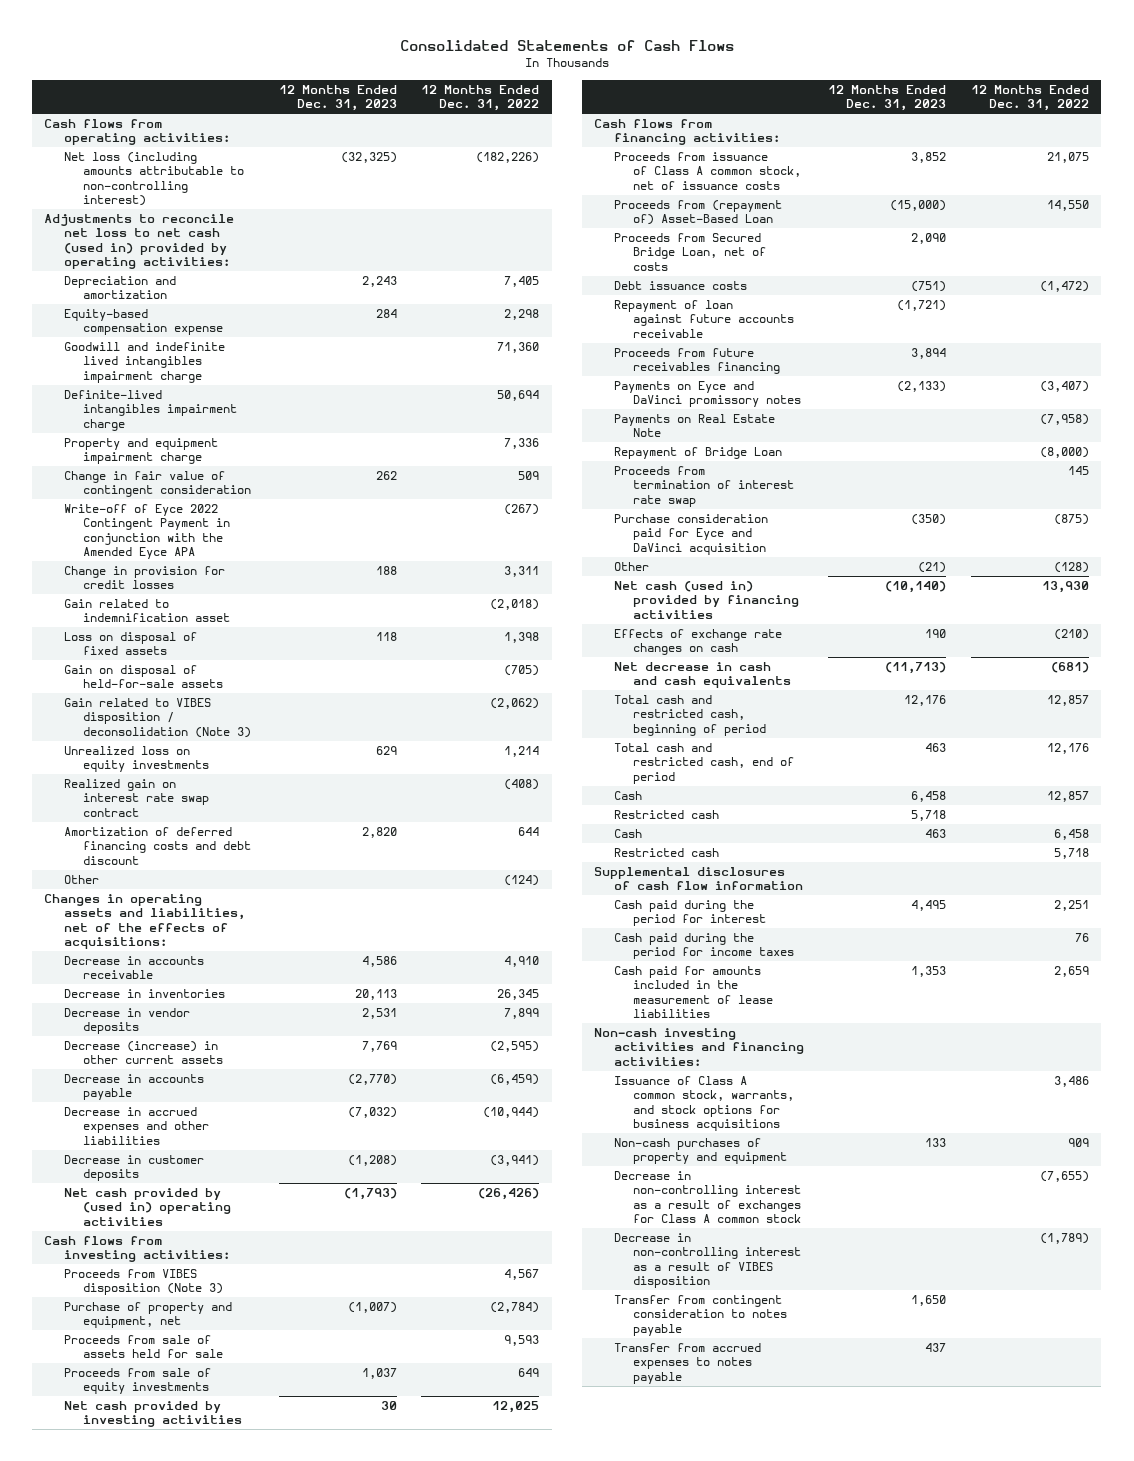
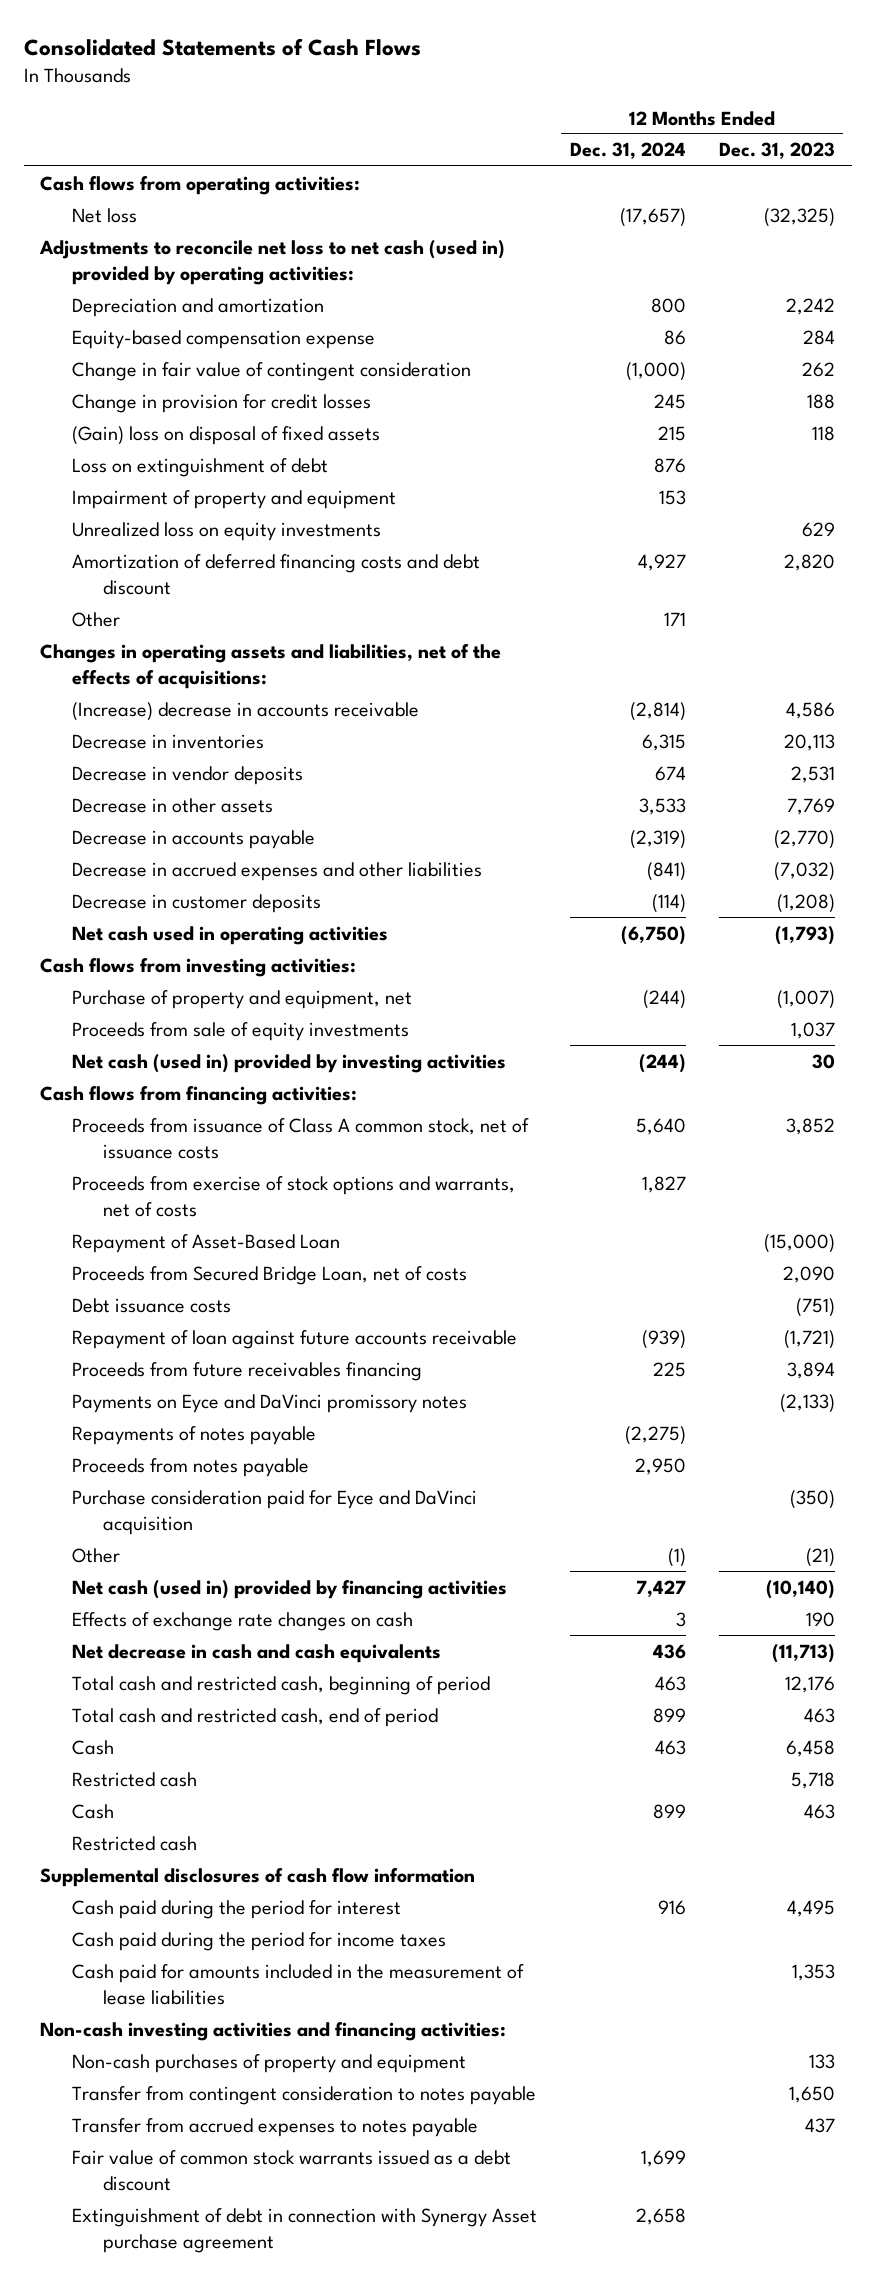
- | 12 Months Ended Dec. 31, 2023 | 12 Months Ended Dec. 31, 2022
+ | 12 Months Ended Dec. 31, 2024 | 12 Months Ended Dec. 31, 2023
- Net loss (including amounts attributable to non-controlling interest) | (32,325) | (182,226)
+ Net loss | (17,657) | (32,325)
- Depreciation and amortization | 2,243 | 7,405
+ Depreciation and amortization | 800 | 2,242
- Goodwill and indefinite lived intangibles impairment charge | | 71,360
- Definite-lived intangibles impairment charge | | 50,694
- Property and equipment impairment charge | | 7,336
- Write-off of Eyce 2022 Contingent Payment in conjunction with the Amended Eyce APA | | (267)
- Gain related to indemnification asset | | (2,018)
- Loss on disposal of fixed assets | 118 | 1,398
- Gain on disposal of held-for-sale assets | | (705)
- Gain related to VIBES disposition / deconsolidation (Note 3) | | (2,062)
+ (Gain) loss on disposal of fixed assets | 215 | 118
+ Loss on extinguishment of debt | 876 |
+ Impairment of property and equipment | 153 |
- Realized gain on interest rate swap contract | | (408)
- Decrease in accounts receivable | 4,586 | 4,910
+ (Increase) decrease in accounts receivable | (2,814) | 4,586
- Decrease (increase) in other current assets | 7,769 | (2,595)
+ Decrease in other assets | 3,533 | 7,769
- Net cash provided by (used in) operating activities | (1,793) | (26,426)
+ Net cash used in operating activities | (6,750) | (1,793)
- Proceeds from VIBES disposition (Note 3) | | 4,567
- Proceeds from sale of assets held for sale | | 9,593
- Net cash provided by investing activities | 30 | 12,025
+ Net cash (used in) provided by investing activities | (244) | 30
- Proceeds from (repayment of) Asset-Based Loan | (15,000) | 14,550
+ Proceeds from exercise of stock options and warrants, net of costs | 1,827 |
+ Repayment of Asset-Based Loan | | (15,000)
- Payments on Real Estate Note | | (7,958)
- Repayment of Bridge Loan | | (8,000)
- Proceeds from termination of interest rate swap | | 145
+ Repayments of notes payable | (2,275) |
+ Proceeds from notes payable | 2,950 |
- Issuance of Class A common stock, warrants, and stock options for business acquisitions | | 3,486
- Decrease in non-controlling interest as a result of exchanges for Class A common stock | | (7,655)
- Decrease in non-controlling interest as a result of VIBES disposition | | (1,789)
+ Fair value of common stock warrants issued as a debt discount | 1,699 |
+ Extinguishment of debt in connection with Synergy Asset purchase agreement | 2,658 |

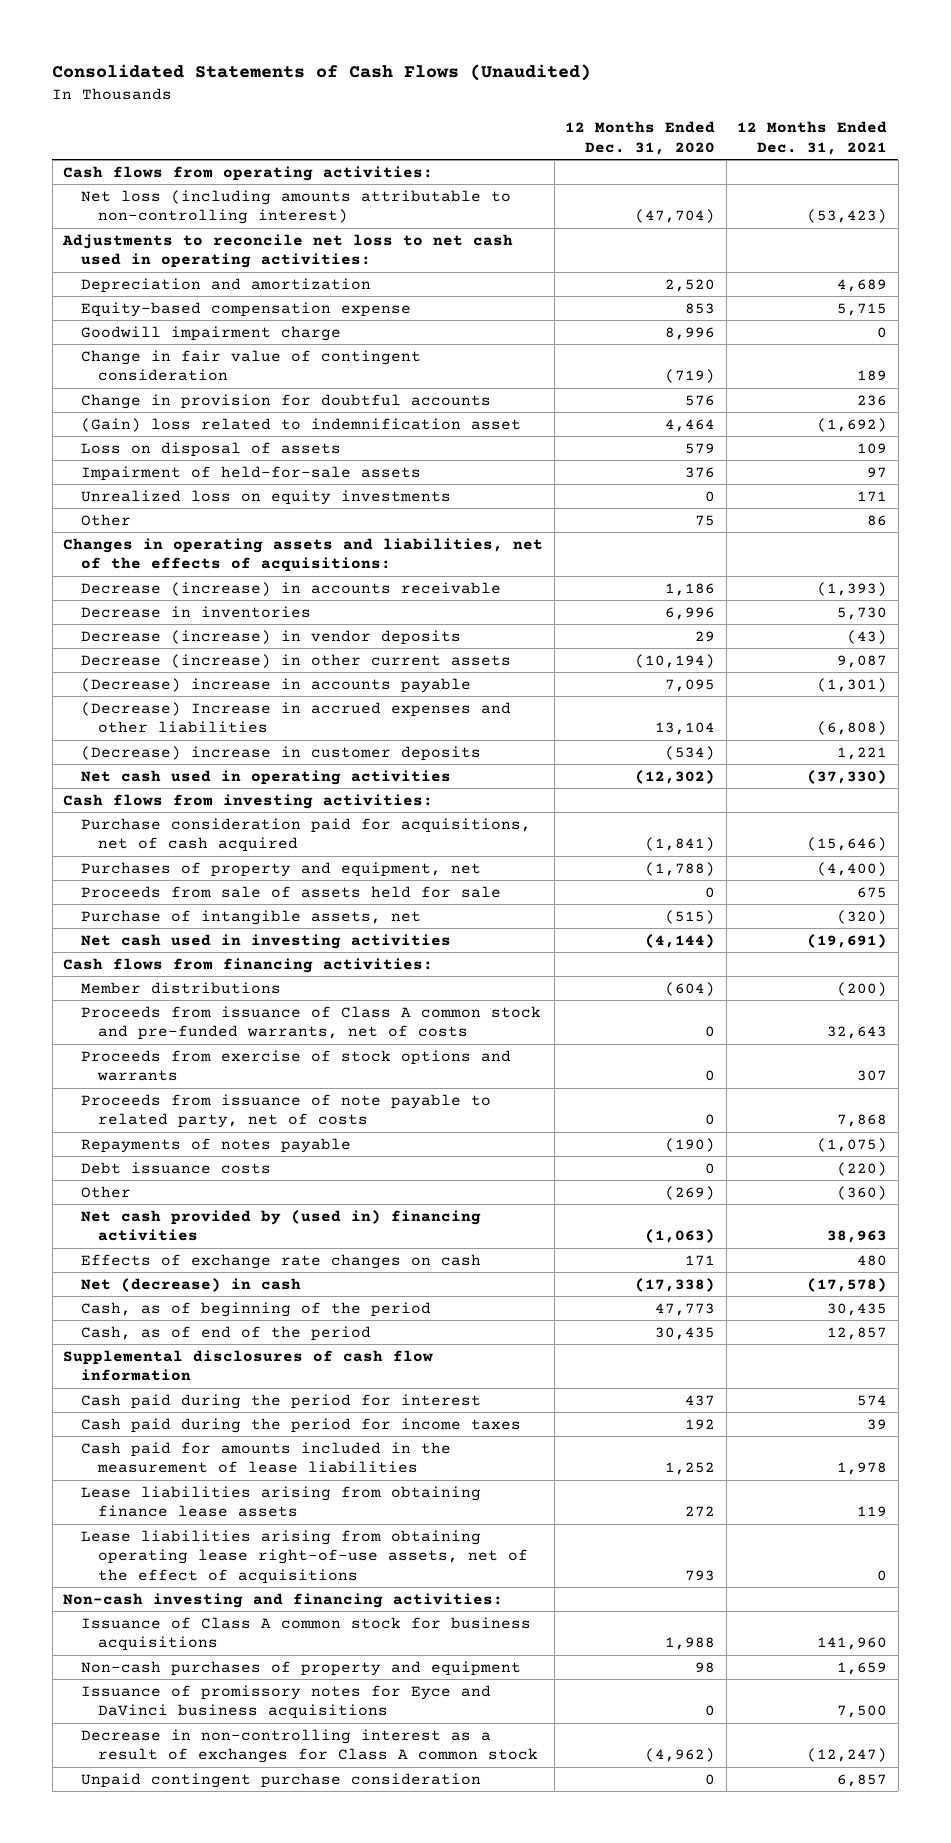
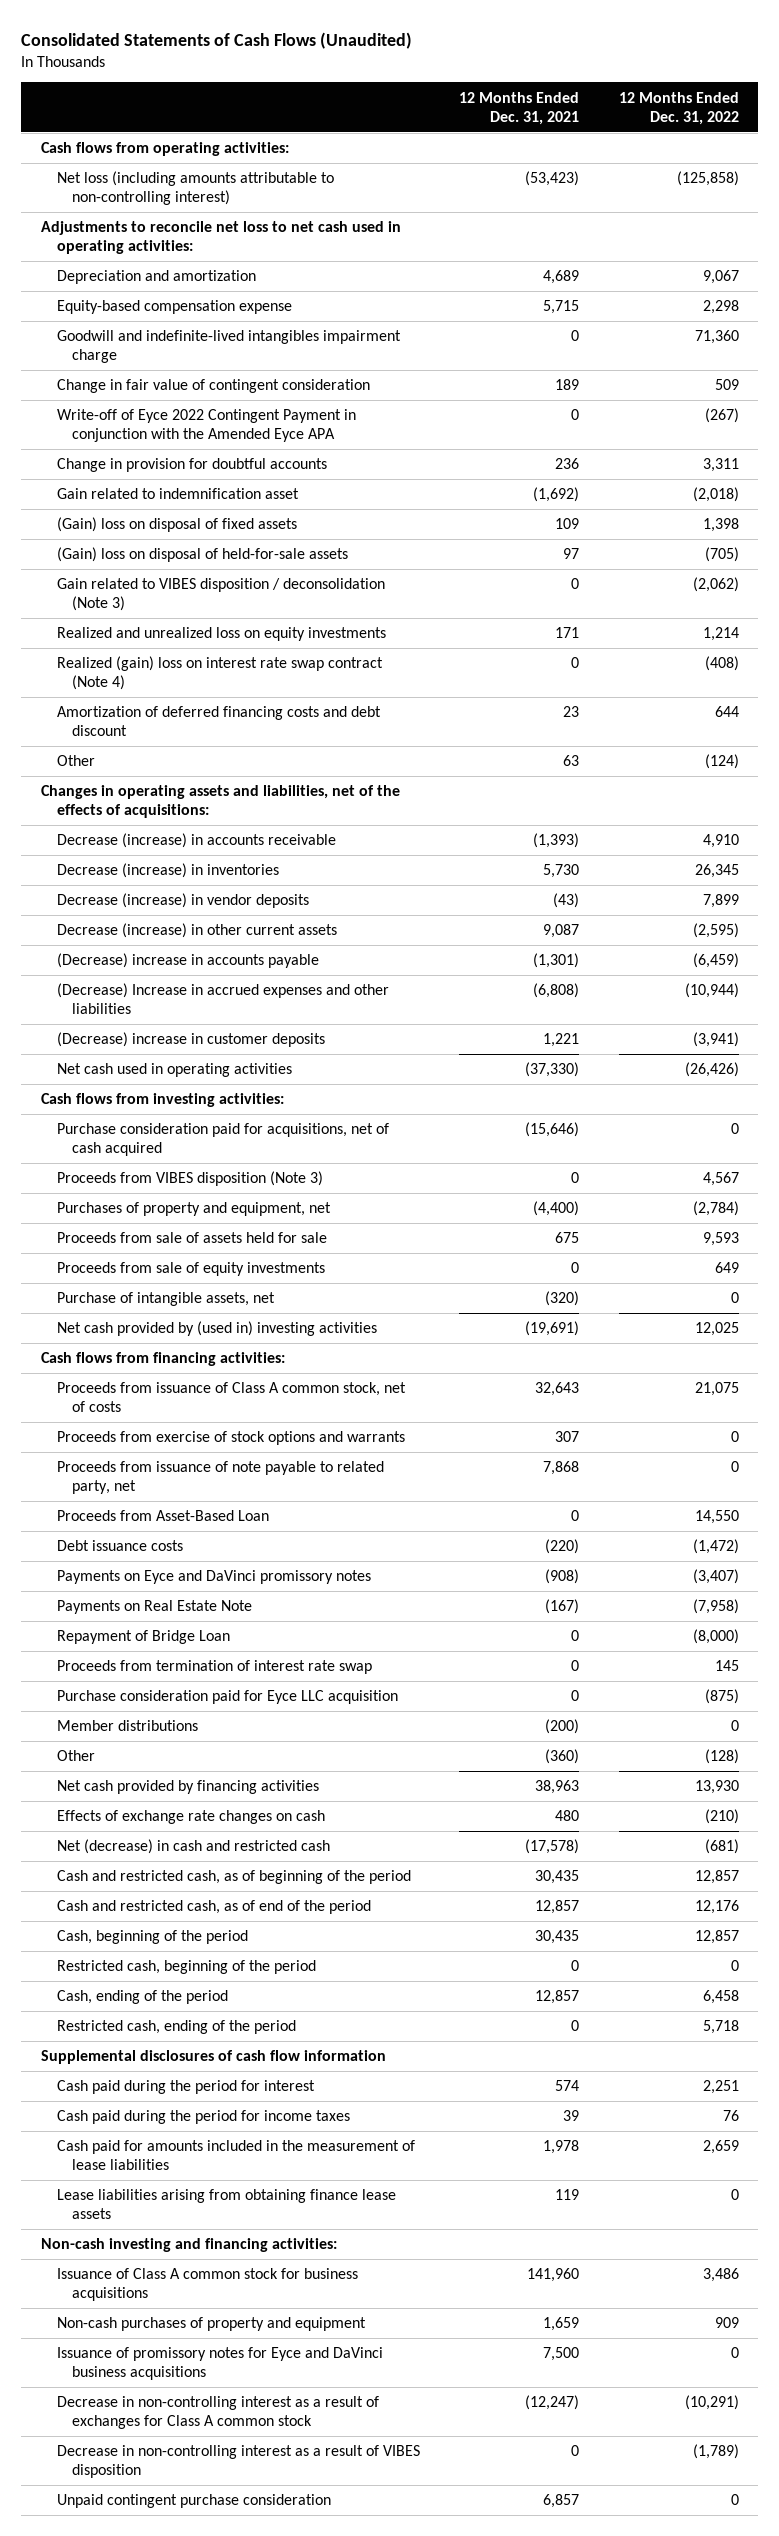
- | 12 Months Ended Dec. 31, 2020 | 12 Months Ended Dec. 31, 2021
+ | 12 Months Ended Dec. 31, 2021 | 12 Months Ended Dec. 31, 2022
- Goodwill impairment charge | 8,996 | 0
+ Goodwill and indefinite-lived intangibles impairment charge | 0 | 71,360
+ Write-off of Eyce 2022 Contingent Payment in conjunction with the Amended Eyce APA | 0 | (267)
- (Gain) loss related to indemnification asset | 4,464 | (1,692)
- Loss on disposal of assets | 579 | 109
- Impairment of held-for-sale assets | 376 | 97
- Unrealized loss on equity investments | 0 | 171
- Other | 75 | 86
+ Gain related to indemnification asset | (1,692) | (2,018)
+ (Gain) loss on disposal of fixed assets | 109 | 1,398
+ (Gain) loss on disposal of held-for-sale assets | 97 | (705)
+ Gain related to VIBES disposition / deconsolidation (Note 3) | 0 | (2,062)
+ Realized and unrealized loss on equity investments | 171 | 1,214
+ Realized (gain) loss on interest rate swap contract (Note 4) | 0 | (408)
+ Amortization of deferred financing costs and debt discount | 23 | 644
+ Other | 63 | (124)
- Decrease in inventories | 6,996 | 5,730
+ Decrease (increase) in inventories | 5,730 | 26,345
+ Proceeds from VIBES disposition (Note 3) | 0 | 4,567
+ Proceeds from sale of equity investments | 0 | 649
- Net cash used in investing activities | (4,144) | (19,691)
+ Net cash provided by (used in) investing activities | (19,691) | 12,025
- Proceeds from issuance of Class A common stock and pre-funded warrants, net of costs | 0 | 32,643
+ Proceeds from issuance of Class A common stock, net of costs | 32,643 | 21,075
- Proceeds from issuance of note payable to related party, net of costs | 0 | 7,868
- Repayments of notes payable | (190) | (1,075)
+ Proceeds from issuance of note payable to related party, net | 7,868 | 0
+ Proceeds from Asset-Based Loan | 0 | 14,550
+ Payments on Eyce and DaVinci promissory notes | (908) | (3,407)
+ Payments on Real Estate Note | (167) | (7,958)
+ Repayment of Bridge Loan | 0 | (8,000)
+ Proceeds from termination of interest rate swap | 0 | 145
+ Purchase consideration paid for Eyce LLC acquisition | 0 | (875)
moved down: Member distributions | (200) | 0
- Net cash provided by (used in) financing activities | (1,063) | 38,963
+ Net cash provided by financing activities | 38,963 | 13,930
- Net (decrease) in cash | (17,338) | (17,578)
- Cash, as of beginning of the period | 47,773 | 30,435
- Cash, as of end of the period | 30,435 | 12,857
+ Net (decrease) in cash and restricted cash | (17,578) | (681)
+ Cash and restricted cash, as of beginning of the period | 30,435 | 12,857
+ Cash and restricted cash, as of end of the period | 12,857 | 12,176
+ Cash, beginning of the period | 30,435 | 12,857
+ Restricted cash, beginning of the period | 0 | 0
+ Cash, ending of the period | 12,857 | 6,458
+ Restricted cash, ending of the period | 0 | 5,718
- Lease liabilities arising from obtaining operating lease right-of-use assets, net of the effect of acquisitions | 793 | 0
+ Decrease in non-controlling interest as a result of VIBES disposition | 0 | (1,789)

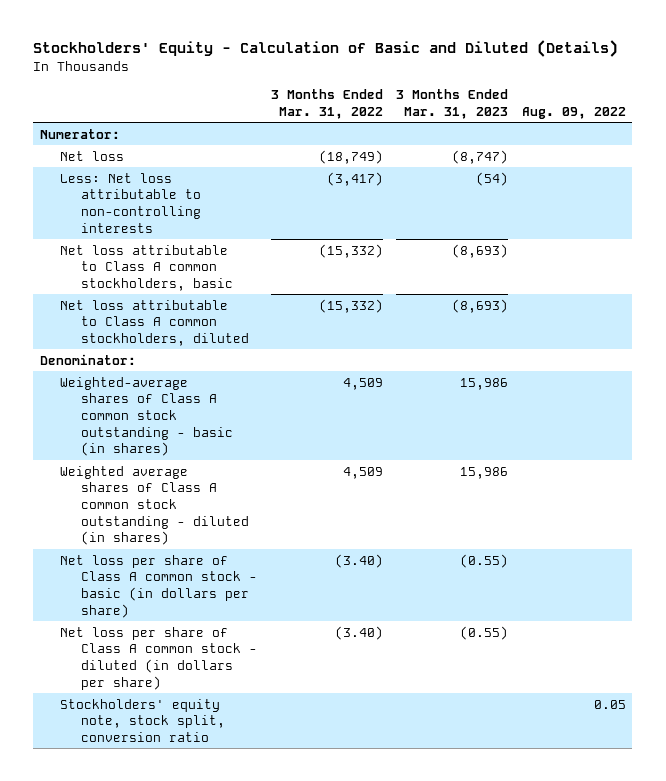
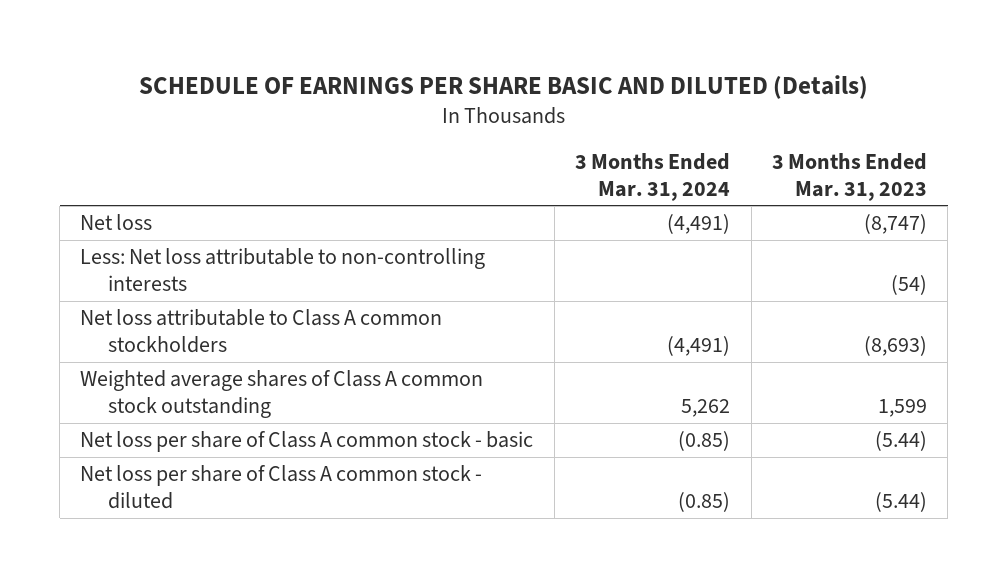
- Stockholders' Equity - Calculation of Basic and Diluted (Details)
+ SCHEDULE OF EARNINGS PER SHARE BASIC AND DILUTED (Details)
- | 3 Months Ended Mar. 31, 2022 | 3 Months Ended Mar. 31, 2023 | Aug. 09, 2022
+ | 3 Months Ended Mar. 31, 2024 | 3 Months Ended Mar. 31, 2023
- Numerator:
- Net loss attributable to Class A common stockholders, basic | (15,332) | (8,693) |
- Net loss attributable to Class A common stockholders, diluted | (15,332) | (8,693) |
- Denominator:
- Weighted-average shares of Class A common stock outstanding - basic (in shares) | 4,509 | 15,986 |
- Weighted average shares of Class A common stock outstanding - diluted (in shares) | 4,509 | 15,986 |
- Net loss per share of Class A common stock - basic (in dollars per share) | (3.40) | (0.55) |
- Net loss per share of Class A common stock - diluted (in dollars per share) | (3.40) | (0.55) |
- Stockholders' equity note, stock split, conversion ratio | | | 0.05
+ Net loss attributable to Class A common stockholders | (4,491) | (8,693)
+ Weighted average shares of Class A common stock outstanding | 5,262 | 1,599
+ Net loss per share of Class A common stock - basic | (0.85) | (5.44)
+ Net loss per share of Class A common stock - diluted | (0.85) | (5.44)

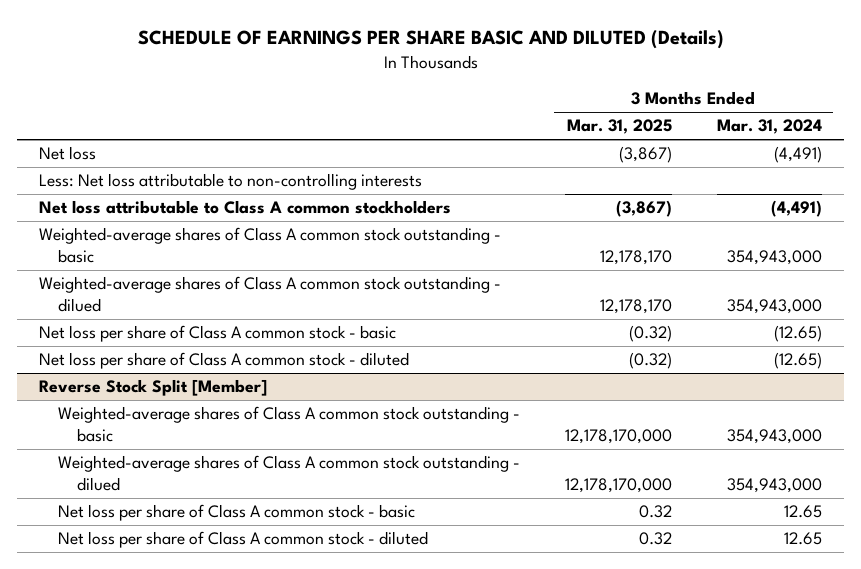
- | 3 Months Ended Mar. 31, 2024 | 3 Months Ended Mar. 31, 2023
+ | 3 Months Ended Mar. 31, 2025 | 3 Months Ended Mar. 31, 2024
- Weighted average shares of Class A common stock outstanding | 5,262 | 1,599
- Net loss per share of Class A common stock - basic | (0.85) | (5.44)
- Net loss per share of Class A common stock - diluted | (0.85) | (5.44)
+ Weighted-average shares of Class A common stock outstanding - basic | 12,178,170 | 354,943,000
+ Weighted-average shares of Class A common stock outstanding - dilued | 12,178,170 | 354,943,000
+ Net loss per share of Class A common stock - basic | (0.32) | (12.65)
+ Net loss per share of Class A common stock - diluted | (0.32) | (12.65)
+ Reverse Stock Split [Member]
+ Weighted-average shares of Class A common stock outstanding - basic | 12,178,170,000 | 354,943,000
+ Weighted-average shares of Class A common stock outstanding - dilued | 12,178,170,000 | 354,943,000
+ Net loss per share of Class A common stock - basic | 0.32 | 12.65
+ Net loss per share of Class A common stock - diluted | 0.32 | 12.65

